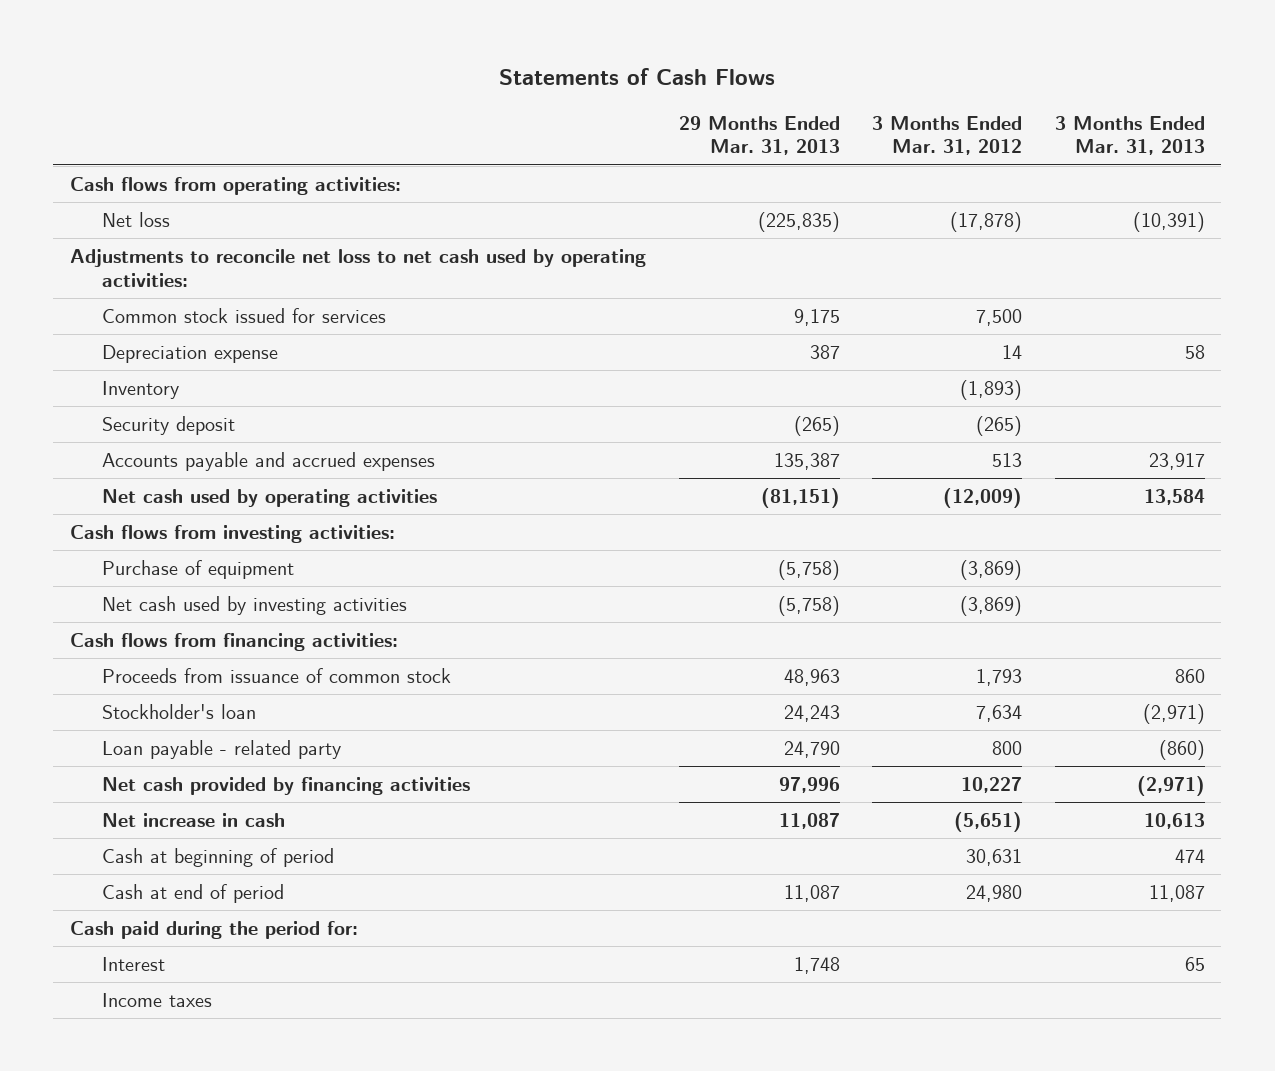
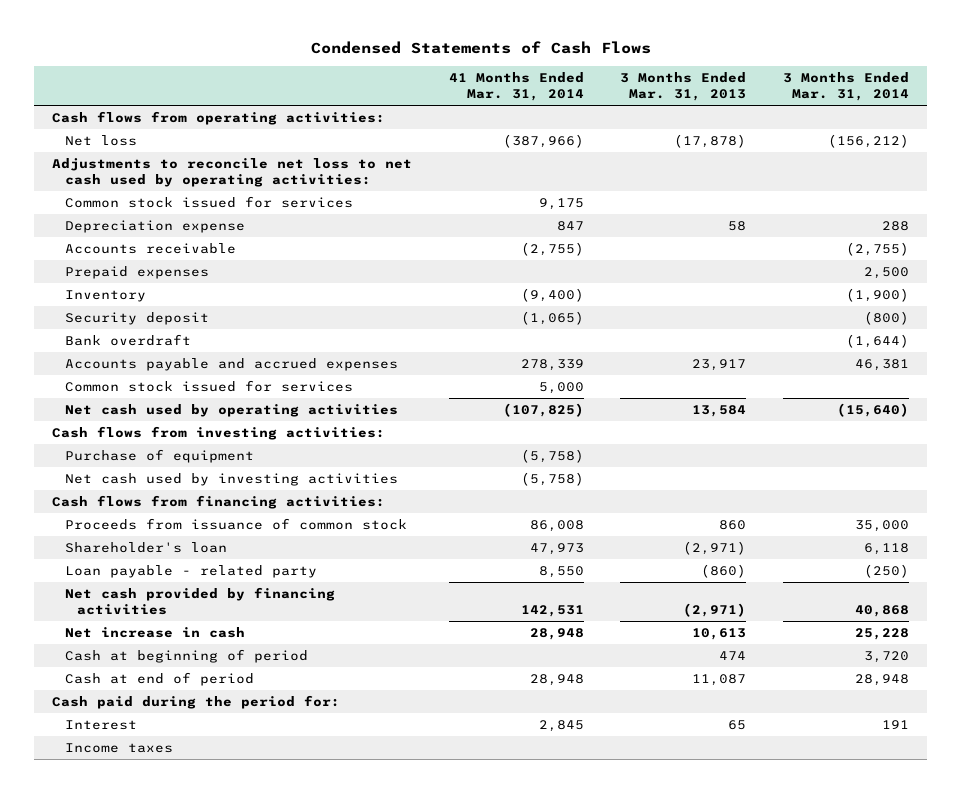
- Statements of Cash Flows
+ Condensed Statements of Cash Flows
- | 29 Months Ended Mar. 31, 2013 | 3 Months Ended Mar. 31, 2012 | 3 Months Ended Mar. 31, 2013
+ | 41 Months Ended Mar. 31, 2014 | 3 Months Ended Mar. 31, 2013 | 3 Months Ended Mar. 31, 2014
- Net loss | (225,835) | (17,878) | (10,391)
+ Net loss | (387,966) | (17,878) | (156,212)
+ Accounts receivable | (2,755) | | (2,755)
+ Prepaid expenses | | | 2,500
+ Bank overdraft | | | (1,644)
+ Common stock issued for services | 5,000 | |
- Stockholder's loan | 24,243 | 7,634 | (2,971)
+ Shareholder's loan | 47,973 | (2,971) | 6,118

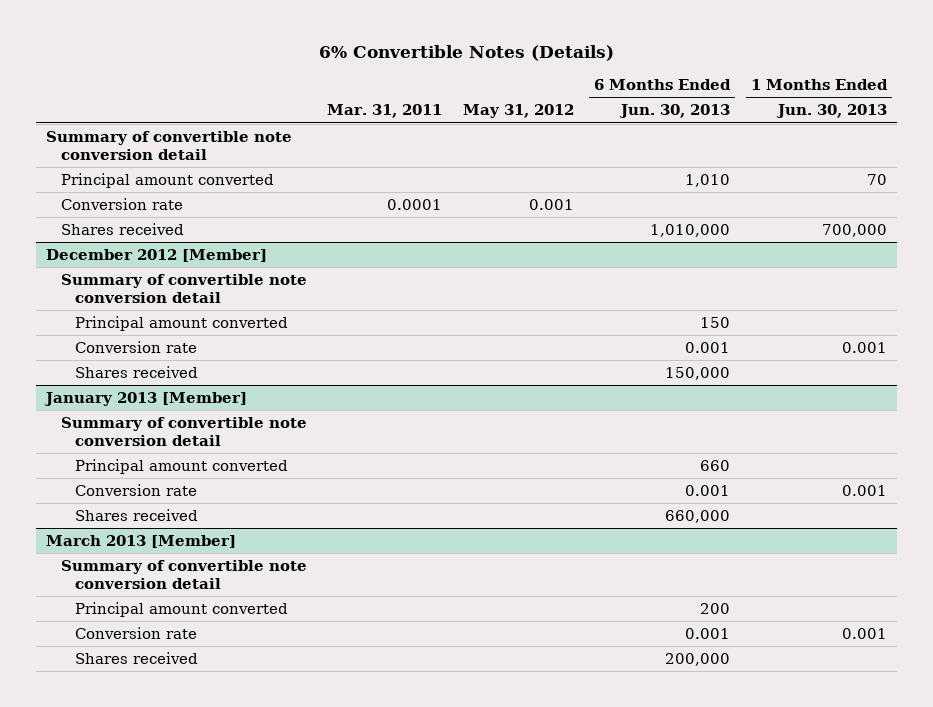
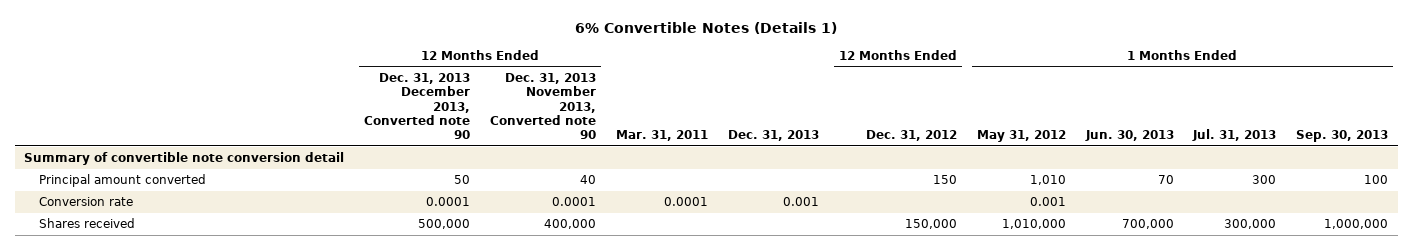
- 6% Convertible Notes (Details)
+ 6% Convertible Notes (Details 1)
- | Mar. 31, 2011 | May 31, 2012 | 6 Months Ended Jun. 30, 2013 | 1 Months Ended Jun. 30, 2013
+ | 12 Months Ended Dec. 31, 2013 December 2013, Converted note 90 | 12 Months Ended Dec. 31, 2013 November 2013, Converted note 90 | Mar. 31, 2011 | Dec. 31, 2013 | 12 Months Ended Dec. 31, 2012 | 1 Months Ended May 31, 2012 | 1 Months Ended Jun. 30, 2013 | 1 Months Ended Jul. 31, 2013 | 1 Months Ended Sep. 30, 2013
- December 2012 [Member]
- Summary of convertible note conversion detail
- Principal amount converted | | | 150 |
- Conversion rate | | | 0.001 | 0.001
- Shares received | | | 150,000 |
- January 2013 [Member]
- Summary of convertible note conversion detail
- Principal amount converted | | | 660 |
- Conversion rate | | | 0.001 | 0.001
- Shares received | | | 660,000 |
- March 2013 [Member]
- Summary of convertible note conversion detail
- Principal amount converted | | | 200 |
- Conversion rate | | | 0.001 | 0.001
- Shares received | | | 200,000 |

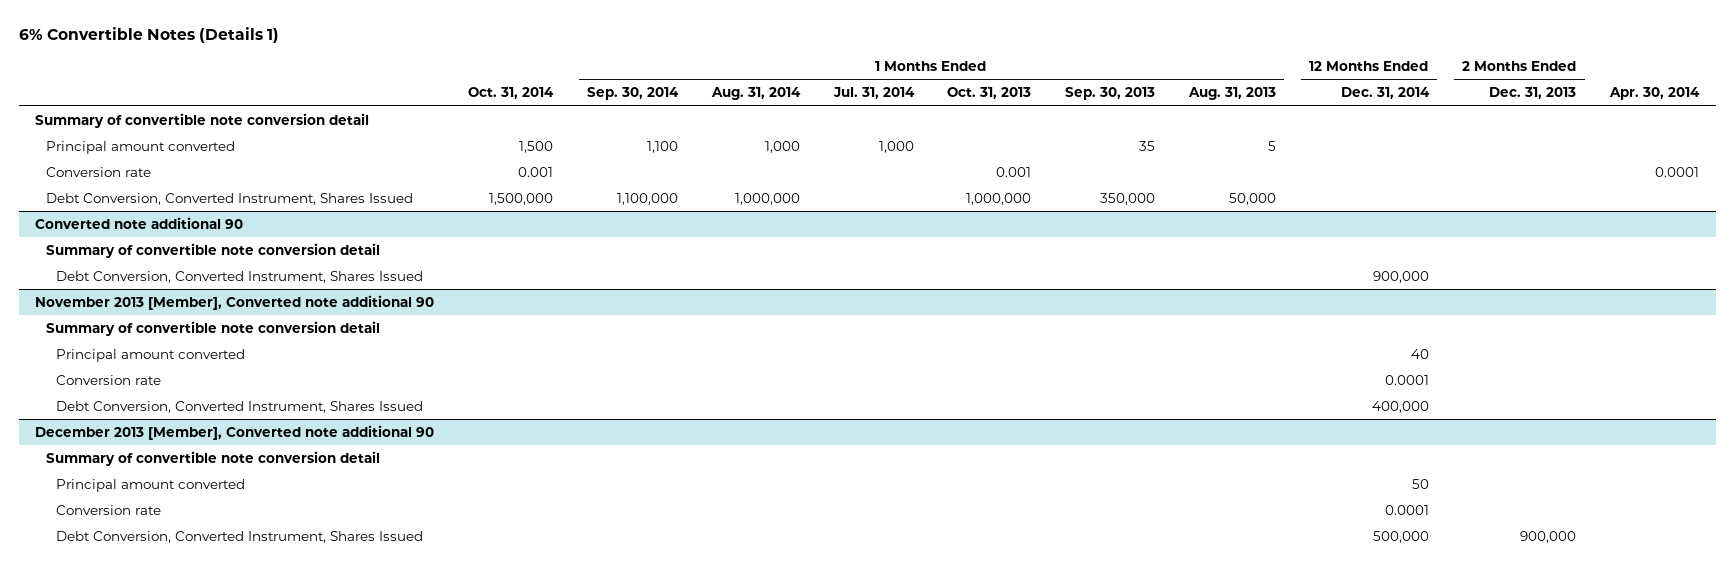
- | 12 Months Ended Dec. 31, 2013 December 2013, Converted note 90 | 12 Months Ended Dec. 31, 2013 November 2013, Converted note 90 | Mar. 31, 2011 | Dec. 31, 2013 | 12 Months Ended Dec. 31, 2012 | 1 Months Ended May 31, 2012 | 1 Months Ended Jun. 30, 2013 | 1 Months Ended Jul. 31, 2013 | 1 Months Ended Sep. 30, 2013
+ | Oct. 31, 2014 | 1 Months Ended Sep. 30, 2014 | 1 Months Ended Aug. 31, 2014 | 1 Months Ended Jul. 31, 2014 | 1 Months Ended Oct. 31, 2013 | 1 Months Ended Sep. 30, 2013 | 1 Months Ended Aug. 31, 2013 | 12 Months Ended Dec. 31, 2014 | 2 Months Ended Dec. 31, 2013 | Apr. 30, 2014
- Principal amount converted | 50 | 40 | | | 150 | 1,010 | 70 | 300 | 100
+ Principal amount converted | 1,500 | 1,100 | 1,000 | 1,000 | | 35 | 5 | | |
- Shares received | 500,000 | 400,000 | | | 150,000 | 1,010,000 | 700,000 | 300,000 | 1,000,000
+ Debt Conversion, Converted Instrument, Shares Issued | 1,500,000 | 1,100,000 | 1,000,000 | | 1,000,000 | 350,000 | 50,000 | | |
+ Converted note additional 90
+ Summary of convertible note conversion detail
+ Debt Conversion, Converted Instrument, Shares Issued | | | | | | | | 900,000 | |
+ November 2013 [Member], Converted note additional 90
+ Summary of convertible note conversion detail
+ Principal amount converted | | | | | | | | 40 | |
+ Conversion rate | | | | | | | | 0.0001 | |
+ Debt Conversion, Converted Instrument, Shares Issued | | | | | | | | 400,000 | |
+ December 2013 [Member], Converted note additional 90
+ Summary of convertible note conversion detail
+ Principal amount converted | | | | | | | | 50 | |
+ Conversion rate | | | | | | | | 0.0001 | |
+ Debt Conversion, Converted Instrument, Shares Issued | | | | | | | | 500,000 | 900,000 |

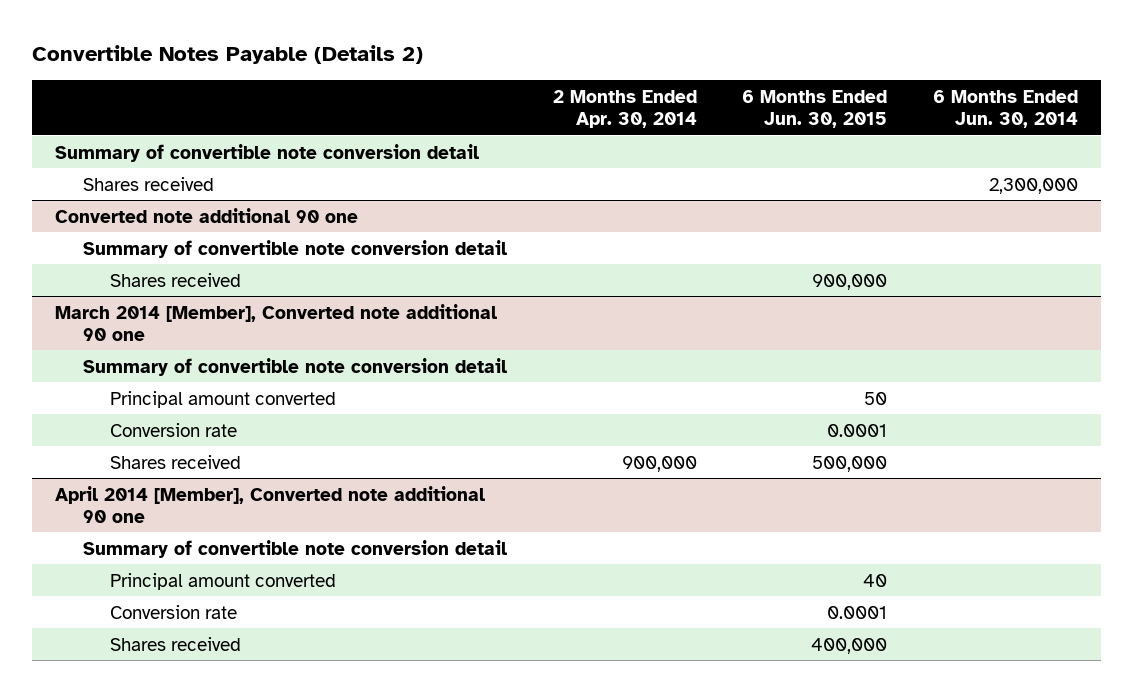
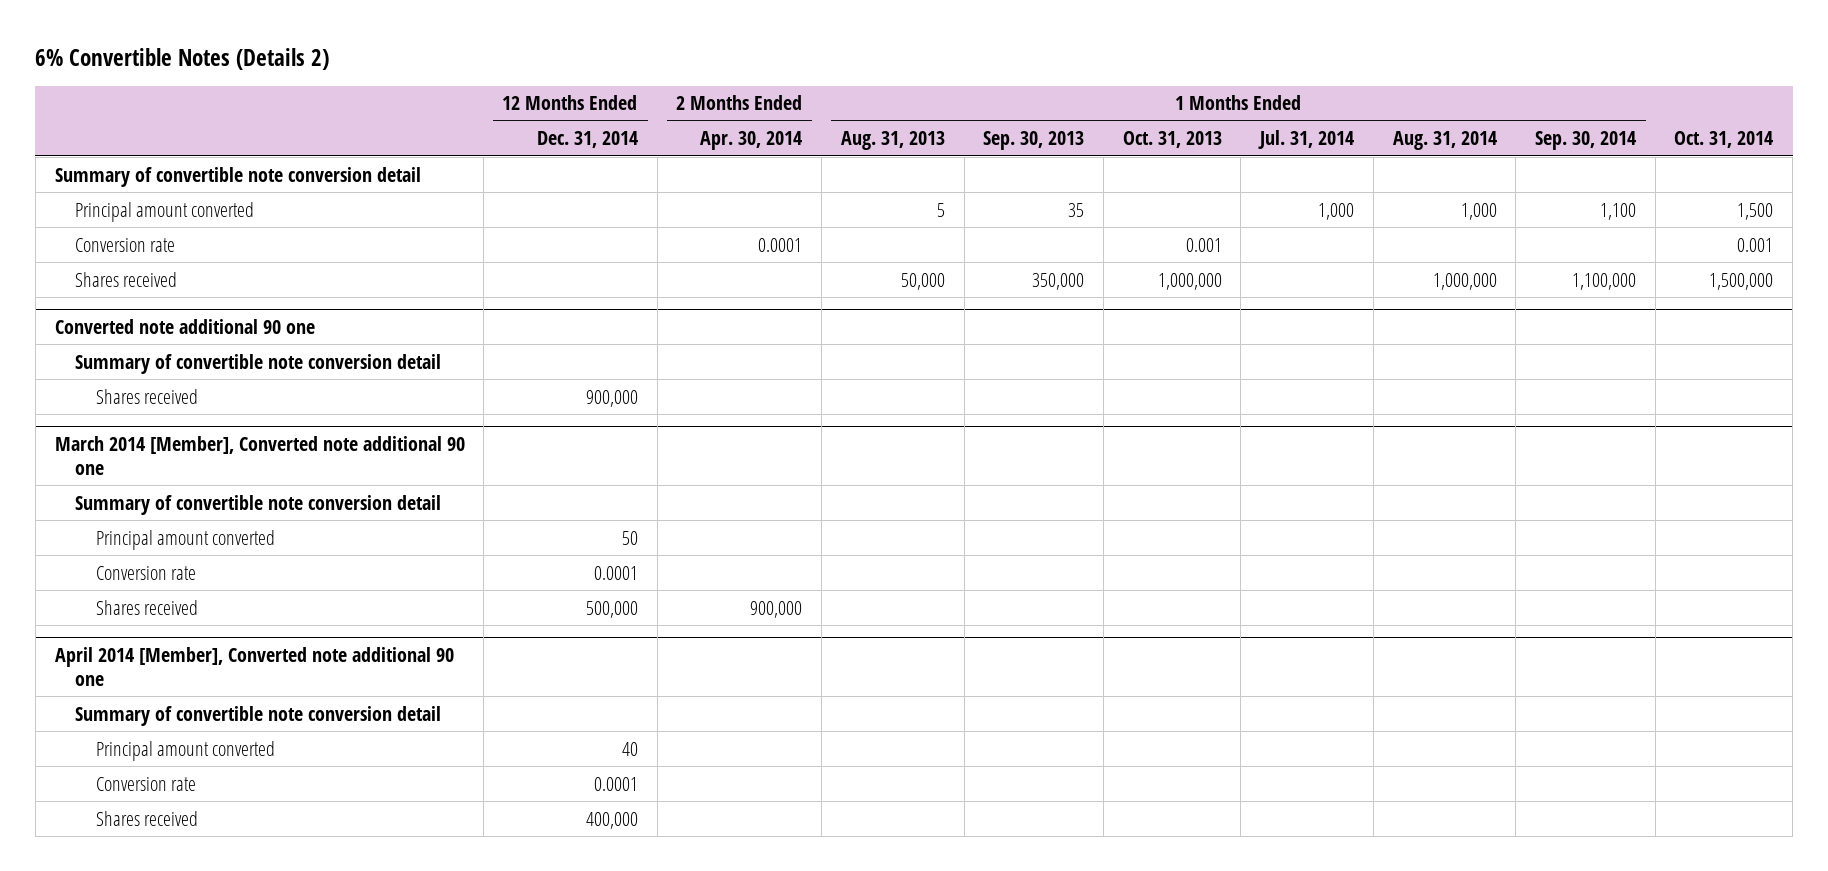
- Convertible Notes Payable (Details 2)
+ 6% Convertible Notes (Details 2)
- | 2 Months Ended Apr. 30, 2014 | 6 Months Ended Jun. 30, 2015 | 6 Months Ended Jun. 30, 2014
+ | 12 Months Ended Dec. 31, 2014 | 2 Months Ended Apr. 30, 2014 | 1 Months Ended Aug. 31, 2013 | 1 Months Ended Sep. 30, 2013 | 1 Months Ended Oct. 31, 2013 | 1 Months Ended Jul. 31, 2014 | 1 Months Ended Aug. 31, 2014 | 1 Months Ended Sep. 30, 2014 | Oct. 31, 2014
+ Principal amount converted | | | 5 | 35 | | 1,000 | 1,000 | 1,100 | 1,500
+ Conversion rate | | 0.0001 | | | 0.001 | | | | 0.001

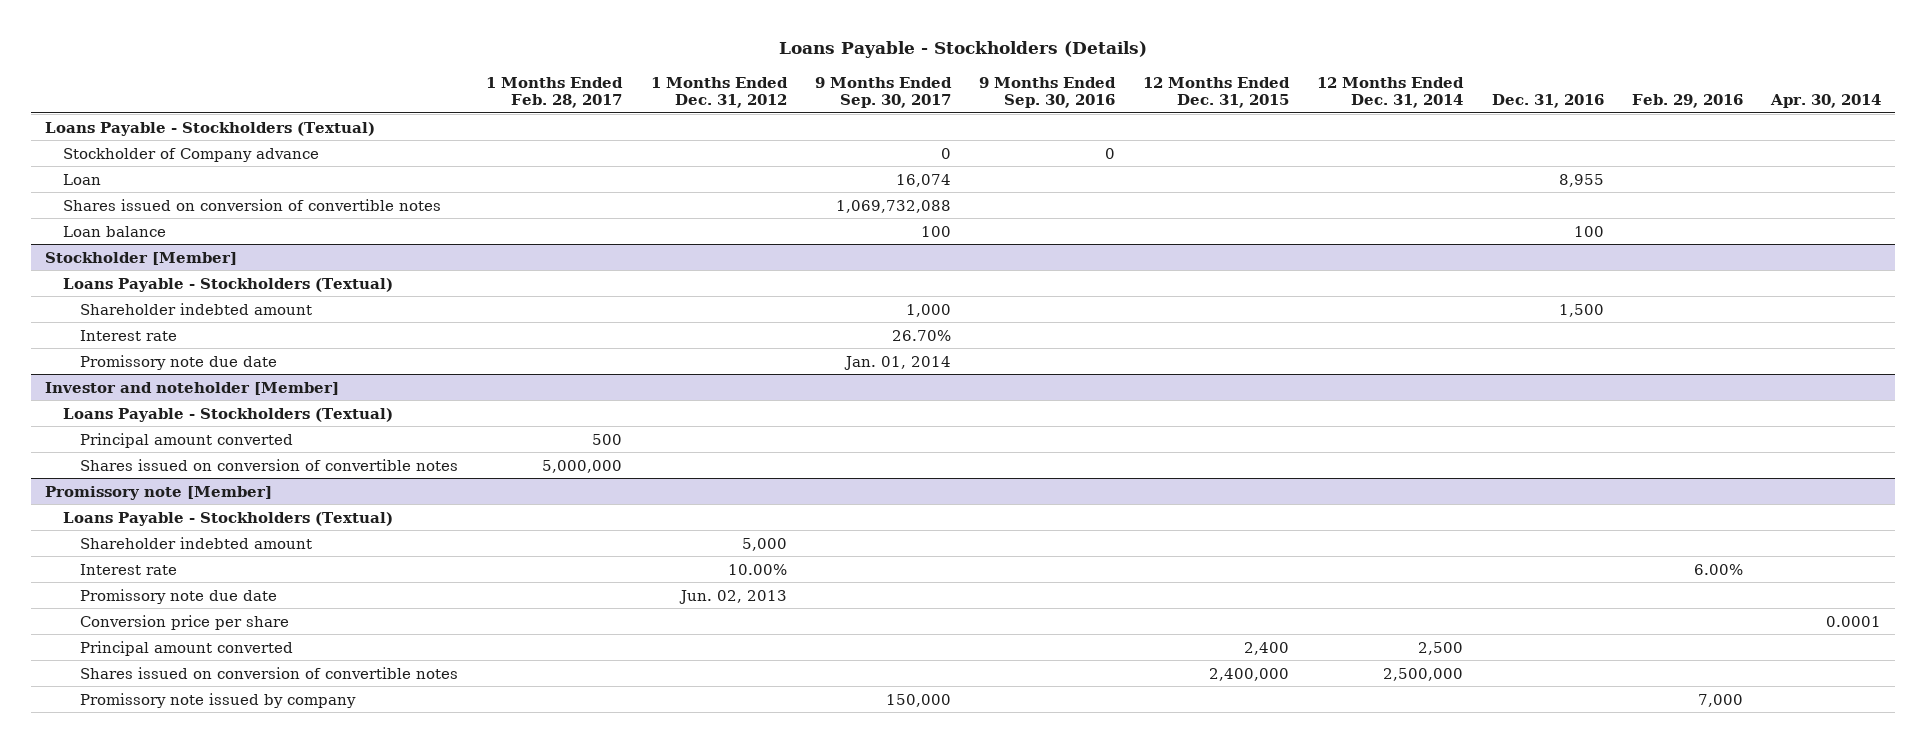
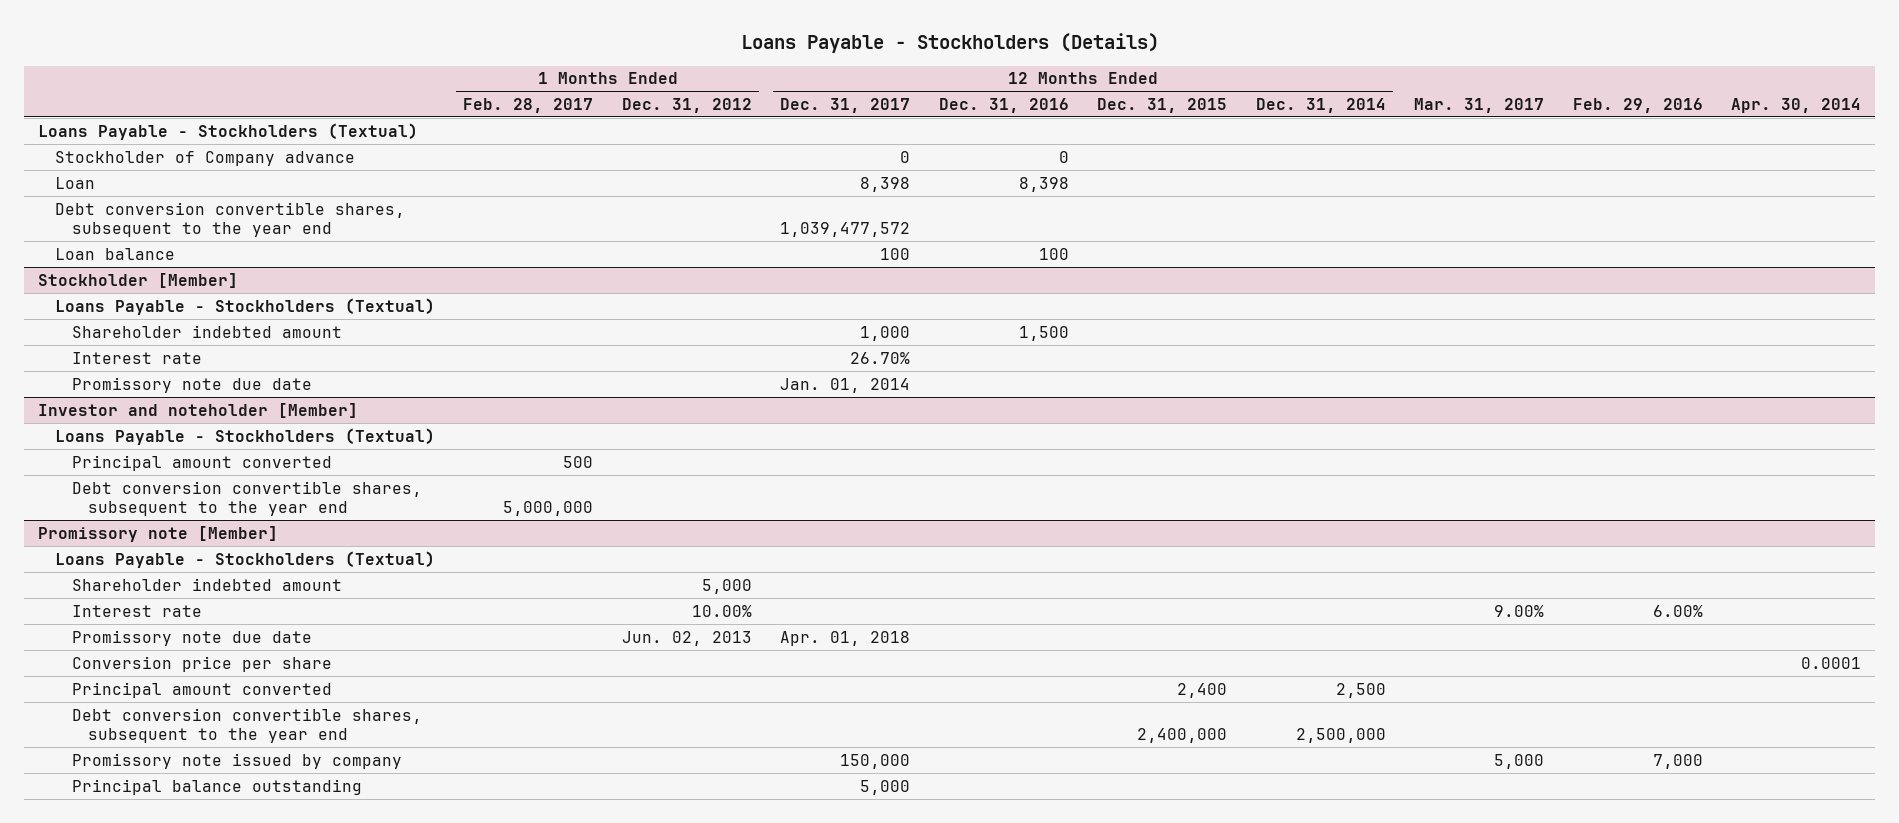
- | 1 Months Ended Feb. 28, 2017 | 1 Months Ended Dec. 31, 2012 | 9 Months Ended Sep. 30, 2017 | 9 Months Ended Sep. 30, 2016 | 12 Months Ended Dec. 31, 2015 | 12 Months Ended Dec. 31, 2014 | Dec. 31, 2016 | Feb. 29, 2016 | Apr. 30, 2014
+ | 1 Months Ended Feb. 28, 2017 | 1 Months Ended Dec. 31, 2012 | 12 Months Ended Dec. 31, 2017 | 12 Months Ended Dec. 31, 2016 | 12 Months Ended Dec. 31, 2015 | 12 Months Ended Dec. 31, 2014 | Mar. 31, 2017 | Feb. 29, 2016 | Apr. 30, 2014
- Shares issued on conversion of convertible notes | | | 1,069,732,088 | | | | | |
+ Debt conversion convertible shares, subsequent to the year end | | | 1,039,477,572 | | | | | |
@ Investor and noteholder [Member]
- Shares issued on conversion of convertible notes | 5,000,000 | | | | | | | |
+ Debt conversion convertible shares, subsequent to the year end | 5,000,000 | | | | | | | |
@ Promissory note [Member]
- Shares issued on conversion of convertible notes | | | | | 2,400,000 | 2,500,000 | | |
+ Debt conversion convertible shares, subsequent to the year end | | | | | 2,400,000 | 2,500,000 | | |
+ Principal balance outstanding | | | 5,000 | | | | | |

